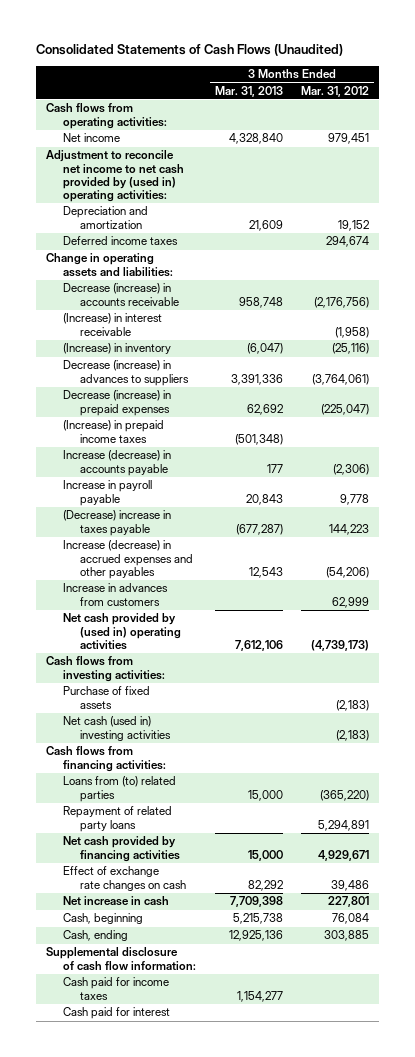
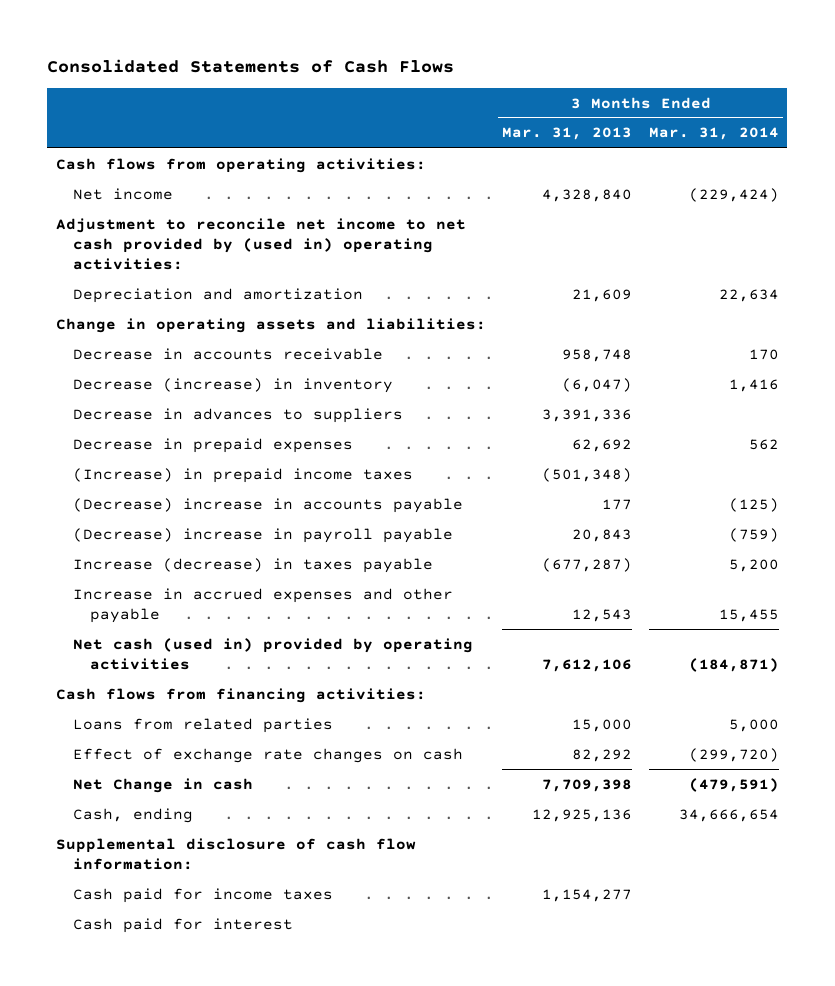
- Consolidated Statements of Cash Flows (Unaudited)
+ Consolidated Statements of Cash Flows
- | 3 Months Ended Mar. 31, 2013 | 3 Months Ended Mar. 31, 2012
+ | 3 Months Ended Mar. 31, 2013 | 3 Months Ended Mar. 31, 2014
- Deferred income taxes | | 294,674
- Decrease (increase) in accounts receivable | 958,748 | (2,176,756)
- (Increase) in interest receivable | | (1,958)
- (Increase) in inventory | (6,047) | (25,116)
- Decrease (increase) in advances to suppliers | 3,391,336 | (3,764,061)
- Decrease (increase) in prepaid expenses | 62,692 | (225,047)
+ Decrease in accounts receivable | 958,748 | 170
+ Decrease (increase) in inventory | (6,047) | 1,416
+ Decrease in advances to suppliers | 3,391,336 |
+ Decrease in prepaid expenses | 62,692 | 562
- Increase (decrease) in accounts payable | 177 | (2,306)
- Increase in payroll payable | 20,843 | 9,778
- (Decrease) increase in taxes payable | (677,287) | 144,223
- Increase (decrease) in accrued expenses and other payables | 12,543 | (54,206)
- Increase in advances from customers | | 62,999
- Net cash provided by (used in) operating activities | 7,612,106 | (4,739,173)
- Cash flows from investing activities:
- Purchase of fixed assets | | (2,183)
- Net cash (used in) investing activities | | (2,183)
+ (Decrease) increase in accounts payable | 177 | (125)
+ (Decrease) increase in payroll payable | 20,843 | (759)
+ Increase (decrease) in taxes payable | (677,287) | 5,200
+ Increase in accrued expenses and other payable | 12,543 | 15,455
+ Net cash (used in) provided by operating activities | 7,612,106 | (184,871)
- Loans from (to) related parties | 15,000 | (365,220)
- Repayment of related party loans | | 5,294,891
- Net cash provided by financing activities | 15,000 | 4,929,671
+ Loans from related parties | 15,000 | 5,000
- Net increase in cash | 7,709,398 | 227,801
- Cash, beginning | 5,215,738 | 76,084
+ Net Change in cash | 7,709,398 | (479,591)

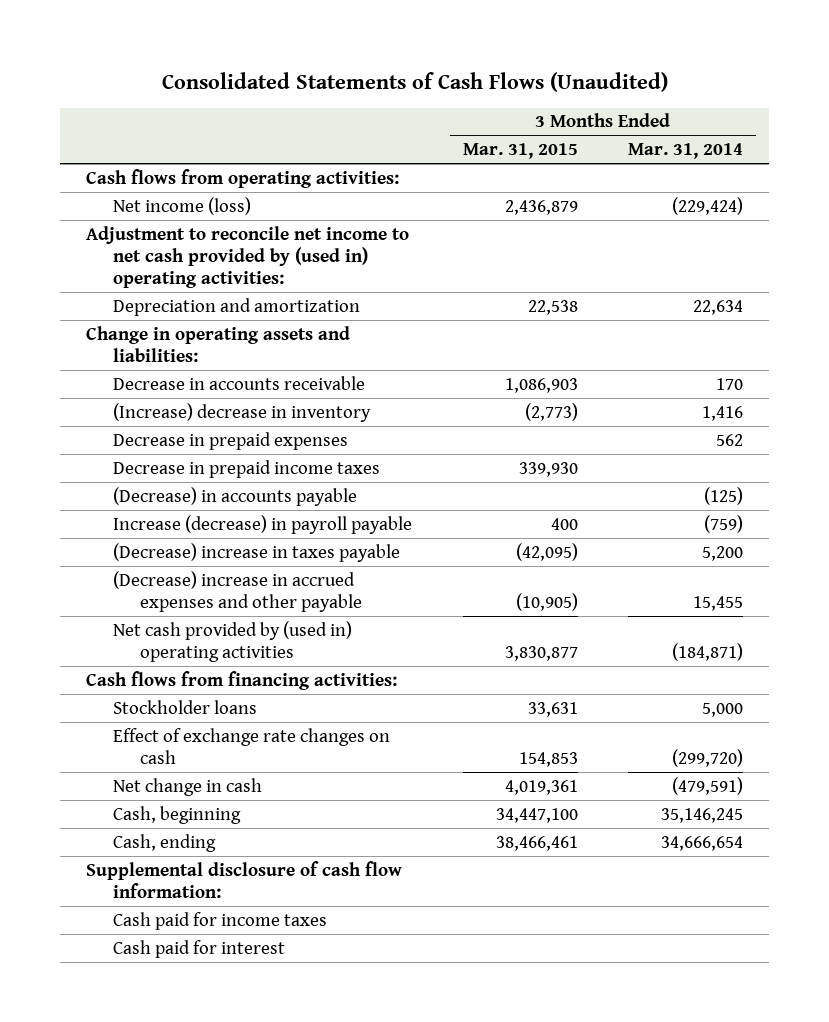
- Consolidated Statements of Cash Flows
+ Consolidated Statements of Cash Flows (Unaudited)
- | 3 Months Ended Mar. 31, 2013 | 3 Months Ended Mar. 31, 2014
+ | 3 Months Ended Mar. 31, 2015 | 3 Months Ended Mar. 31, 2014
- Net income | 4,328,840 | (229,424)
+ Net income (loss) | 2,436,879 | (229,424)
- Decrease (increase) in inventory | (6,047) | 1,416
- Decrease in advances to suppliers | 3,391,336 |
+ (Increase) decrease in inventory | (2,773) | 1,416
- (Increase) in prepaid income taxes | (501,348) |
- (Decrease) increase in accounts payable | 177 | (125)
- (Decrease) increase in payroll payable | 20,843 | (759)
- Increase (decrease) in taxes payable | (677,287) | 5,200
- Increase in accrued expenses and other payable | 12,543 | 15,455
- Net cash (used in) provided by operating activities | 7,612,106 | (184,871)
+ Decrease in prepaid income taxes | 339,930 |
+ (Decrease) in accounts payable | | (125)
+ Increase (decrease) in payroll payable | 400 | (759)
+ (Decrease) increase in taxes payable | (42,095) | 5,200
+ (Decrease) increase in accrued expenses and other payable | (10,905) | 15,455
+ Net cash provided by (used in) operating activities | 3,830,877 | (184,871)
- Loans from related parties | 15,000 | 5,000
+ Stockholder loans | 33,631 | 5,000
- Net Change in cash | 7,709,398 | (479,591)
+ Net change in cash | 4,019,361 | (479,591)
+ Cash, beginning | 34,447,100 | 35,146,245

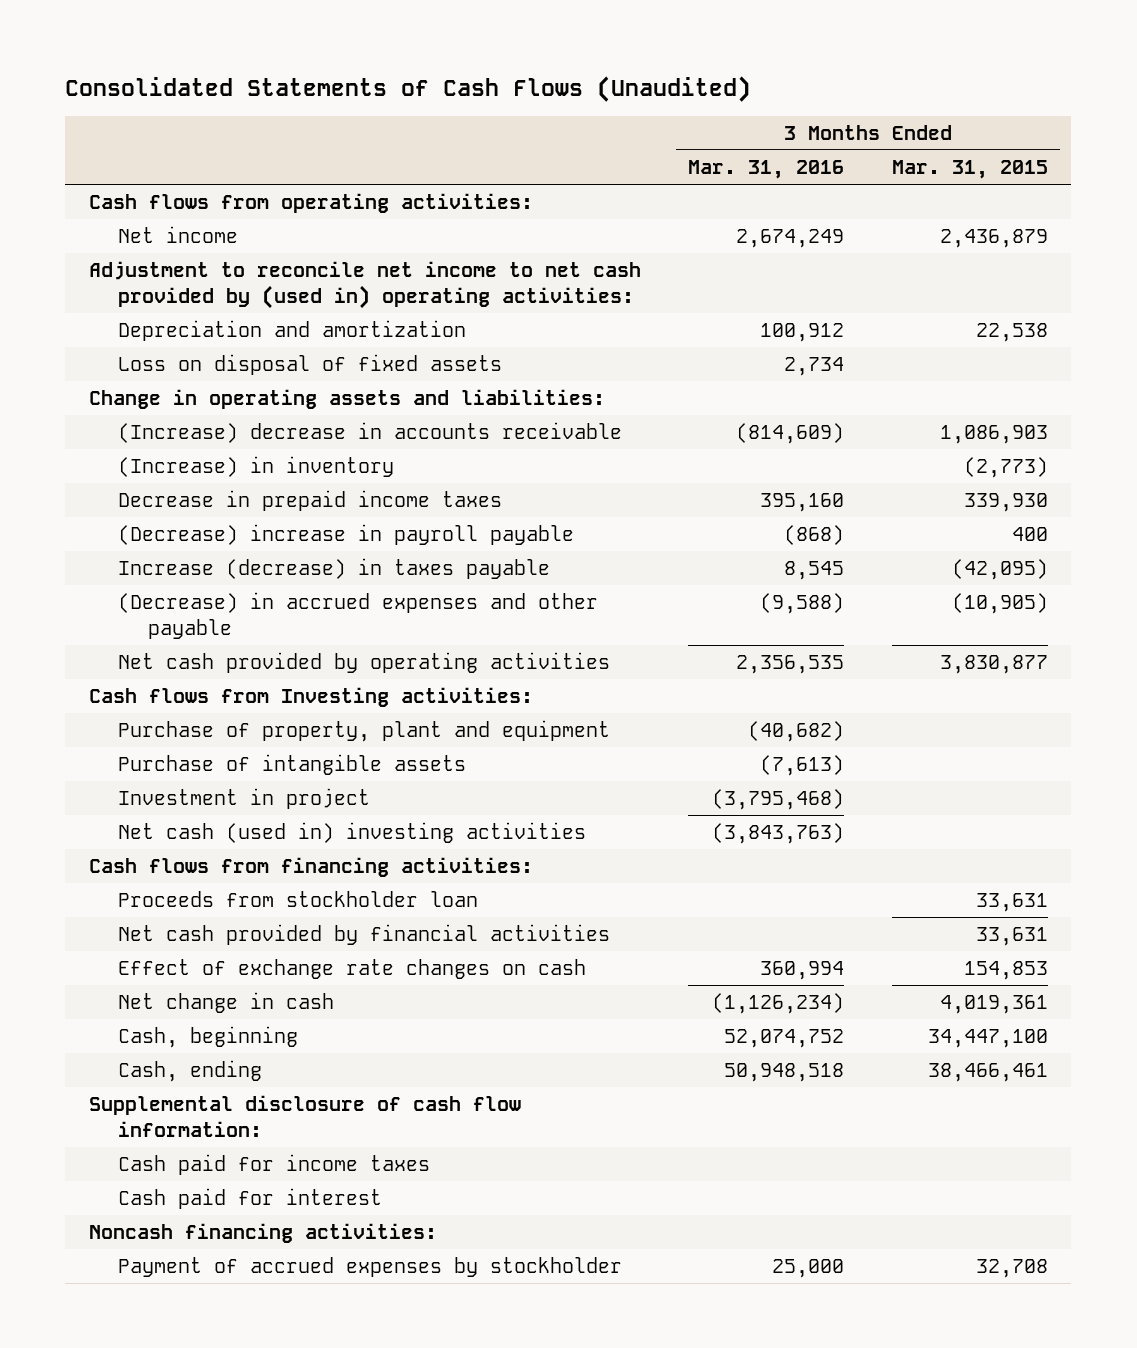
- | 3 Months Ended Mar. 31, 2015 | 3 Months Ended Mar. 31, 2014
+ | 3 Months Ended Mar. 31, 2016 | 3 Months Ended Mar. 31, 2015
- Net income (loss) | 2,436,879 | (229,424)
+ Net income | 2,674,249 | 2,436,879
+ Loss on disposal of fixed assets | 2,734 |
- Decrease in accounts receivable | 1,086,903 | 170
- (Increase) decrease in inventory | (2,773) | 1,416
- Decrease in prepaid expenses | | 562
+ (Increase) decrease in accounts receivable | (814,609) | 1,086,903
+ (Increase) in inventory | | (2,773)
- (Decrease) in accounts payable | | (125)
- Increase (decrease) in payroll payable | 400 | (759)
- (Decrease) increase in taxes payable | (42,095) | 5,200
- (Decrease) increase in accrued expenses and other payable | (10,905) | 15,455
- Net cash provided by (used in) operating activities | 3,830,877 | (184,871)
+ (Decrease) increase in payroll payable | (868) | 400
+ Increase (decrease) in taxes payable | 8,545 | (42,095)
+ (Decrease) in accrued expenses and other payable | (9,588) | (10,905)
+ Net cash provided by operating activities | 2,356,535 | 3,830,877
+ Cash flows from Investing activities:
+ Purchase of property, plant and equipment | (40,682) |
+ Purchase of intangible assets | (7,613) |
+ Investment in project | (3,795,468) |
+ Net cash (used in) investing activities | (3,843,763) |
- Stockholder loans | 33,631 | 5,000
+ Proceeds from stockholder loan | | 33,631
+ Net cash provided by financial activities | | 33,631
+ Noncash financing activities:
+ Payment of accrued expenses by stockholder | 25,000 | 32,708

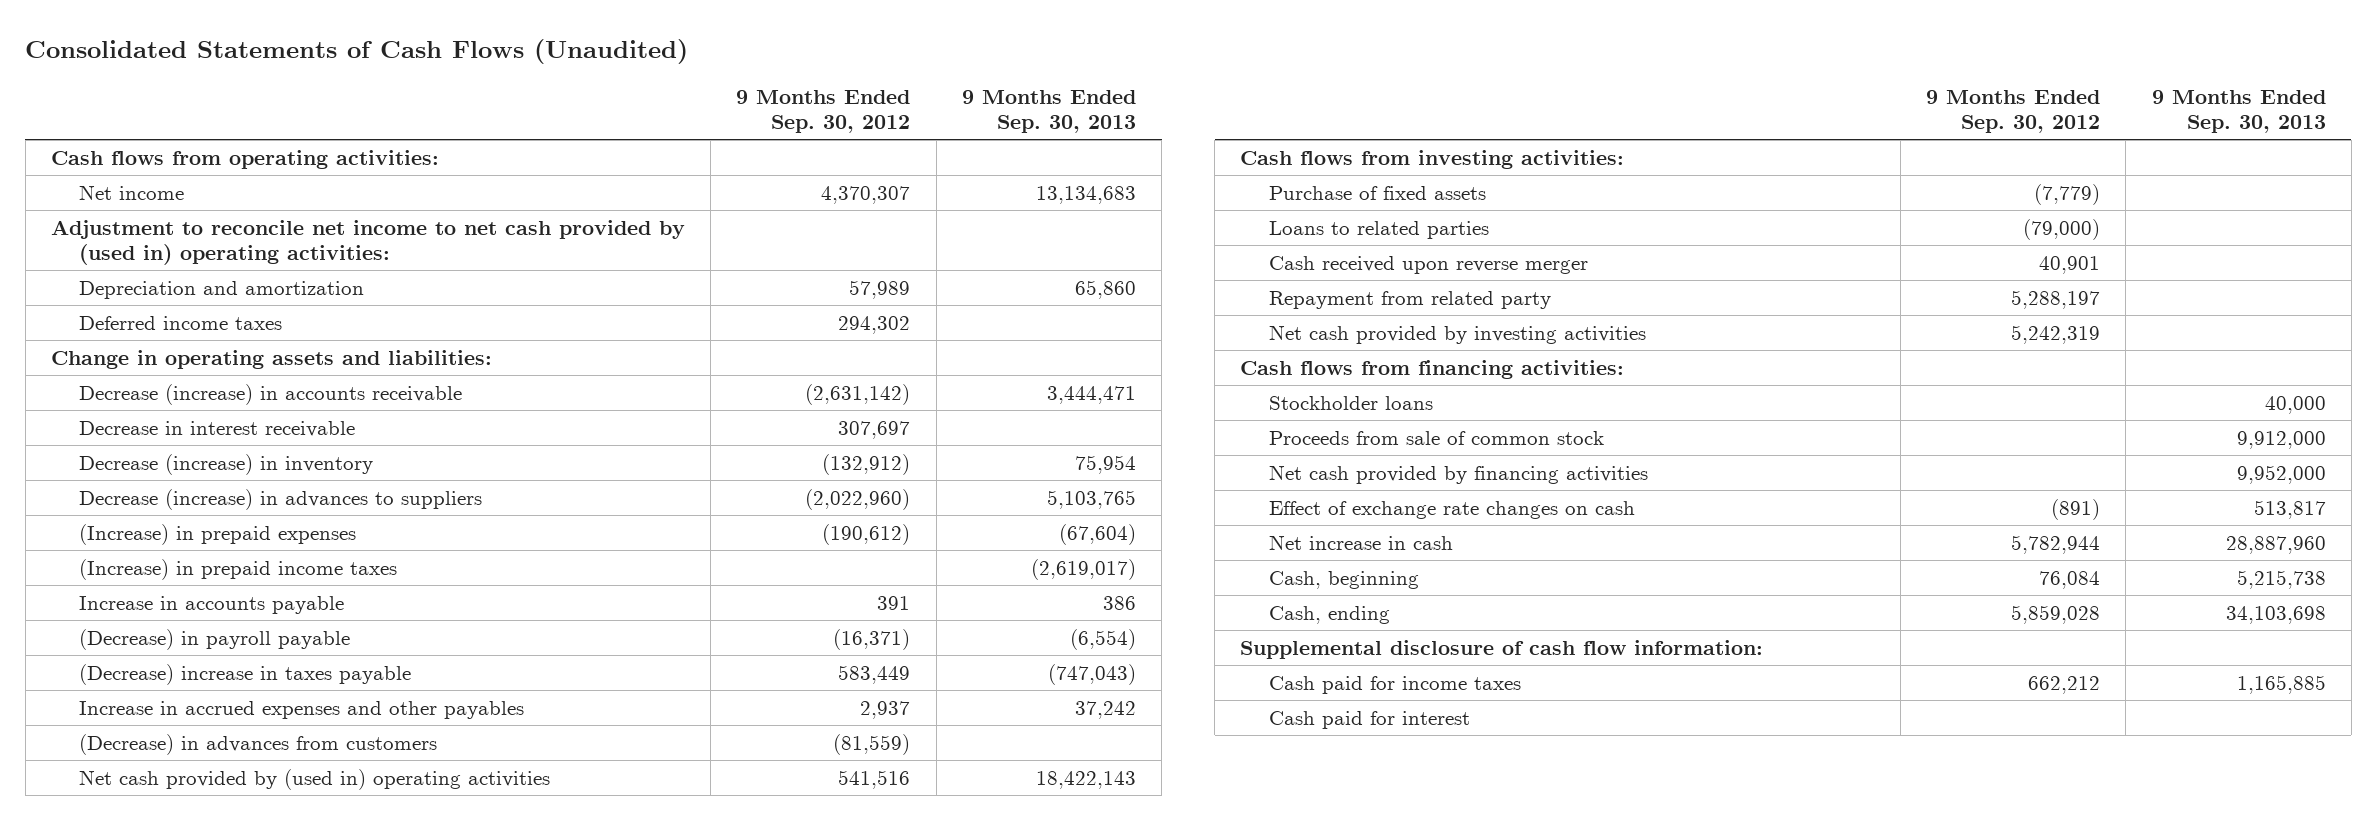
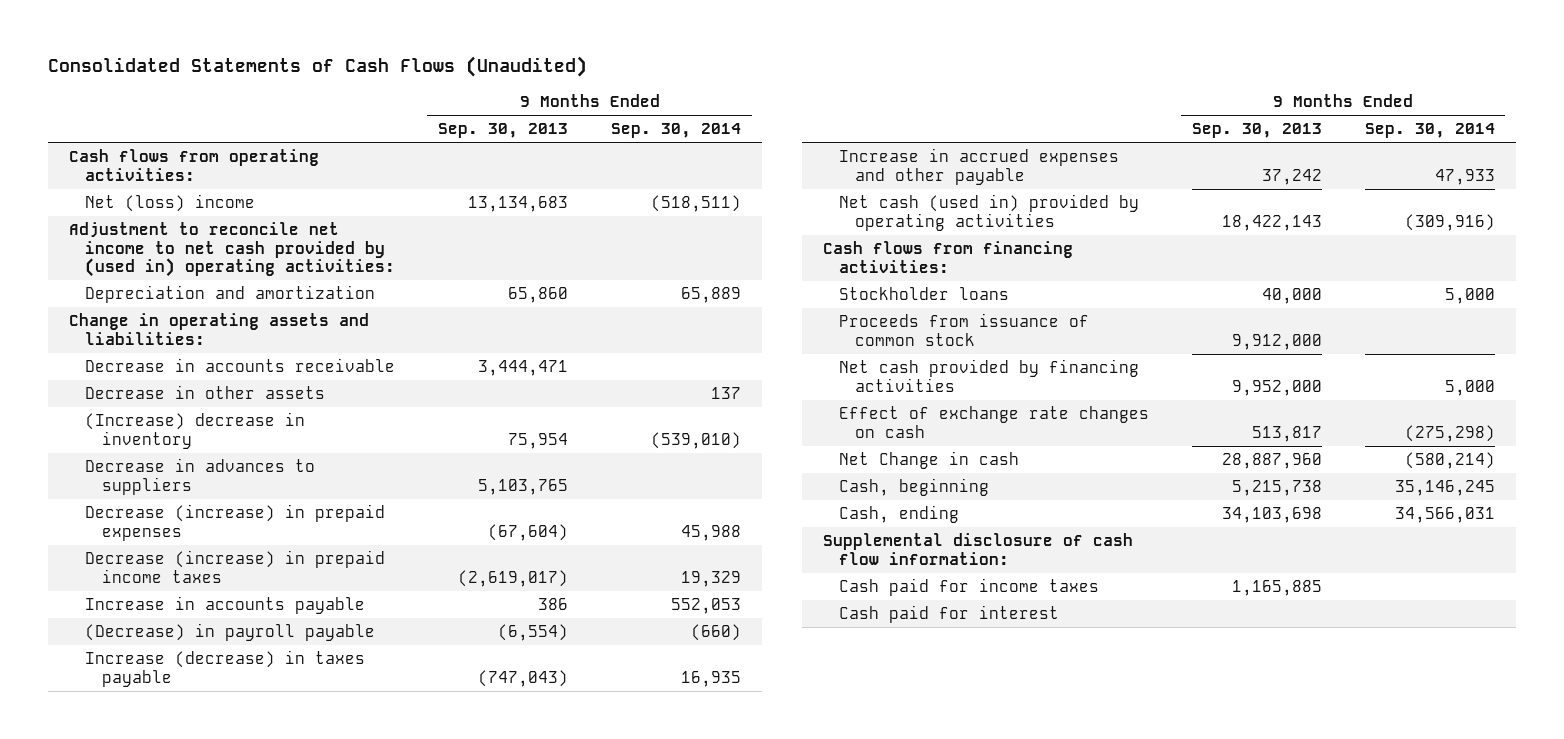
- | 9 Months Ended Sep. 30, 2012 | 9 Months Ended Sep. 30, 2013
+ | 9 Months Ended Sep. 30, 2013 | 9 Months Ended Sep. 30, 2014
- Net income | 4,370,307 | 13,134,683
+ Net (loss) income | 13,134,683 | (518,511)
- Deferred income taxes | 294,302 |
- Decrease (increase) in accounts receivable | (2,631,142) | 3,444,471
- Decrease in interest receivable | 307,697 |
- Decrease (increase) in inventory | (132,912) | 75,954
- Decrease (increase) in advances to suppliers | (2,022,960) | 5,103,765
- (Increase) in prepaid expenses | (190,612) | (67,604)
- (Increase) in prepaid income taxes | | (2,619,017)
+ Decrease in accounts receivable | 3,444,471 |
+ Decrease in other assets | | 137
+ (Increase) decrease in inventory | 75,954 | (539,010)
+ Decrease in advances to suppliers | 5,103,765 |
+ Decrease (increase) in prepaid expenses | (67,604) | 45,988
+ Decrease (increase) in prepaid income taxes | (2,619,017) | 19,329
- (Decrease) increase in taxes payable | 583,449 | (747,043)
- Increase in accrued expenses and other payables | 2,937 | 37,242
- (Decrease) in advances from customers | (81,559) |
- Net cash provided by (used in) operating activities | 541,516 | 18,422,143
- Cash flows from investing activities:
- Purchase of fixed assets | (7,779) |
- Loans to related parties | (79,000) |
- Cash received upon reverse merger | 40,901 |
- Repayment from related party | 5,288,197 |
- Net cash provided by investing activities | 5,242,319 |
+ Increase (decrease) in taxes payable | (747,043) | 16,935
+ Increase in accrued expenses and other payable | 37,242 | 47,933
+ Net cash (used in) provided by operating activities | 18,422,143 | (309,916)
- Proceeds from sale of common stock | | 9,912,000
+ Proceeds from issuance of common stock | 9,912,000 |
- Net increase in cash | 5,782,944 | 28,887,960
+ Net Change in cash | 28,887,960 | (580,214)

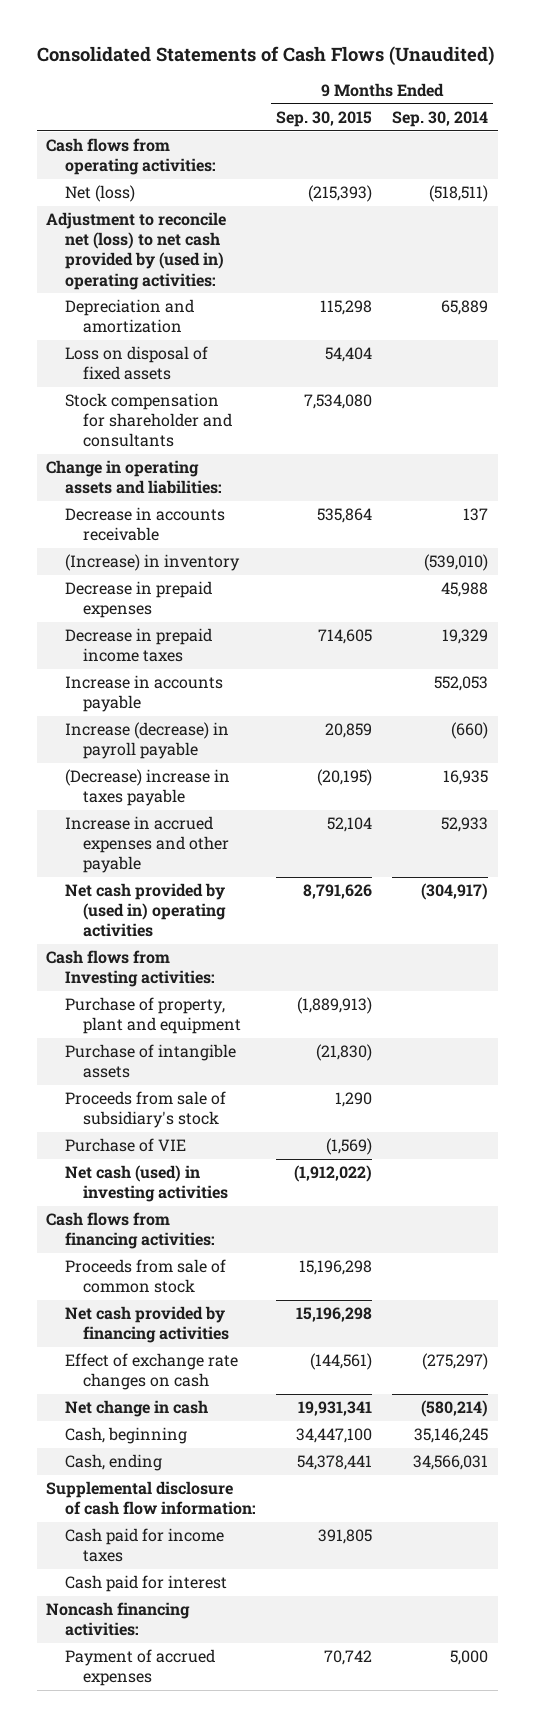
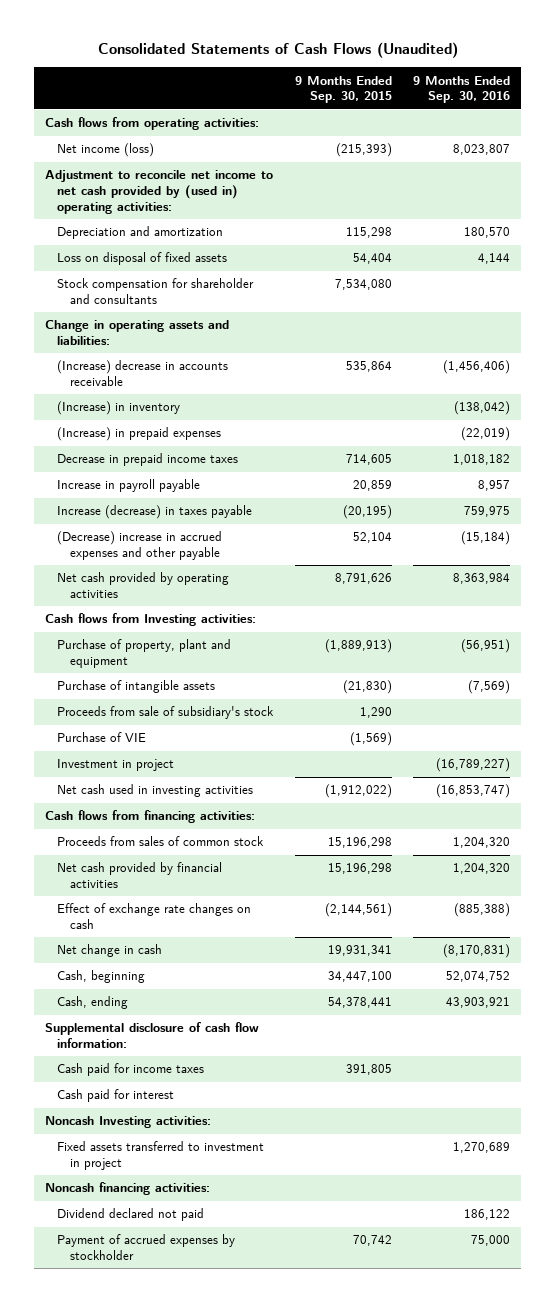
- | 9 Months Ended Sep. 30, 2015 | 9 Months Ended Sep. 30, 2014
+ | 9 Months Ended Sep. 30, 2015 | 9 Months Ended Sep. 30, 2016
- Net (loss) | (215,393) | (518,511)
- Adjustment to reconcile net (loss) to net cash provided by (used in) operating activities:
+ Net income (loss) | (215,393) | 8,023,807
+ Adjustment to reconcile net income to net cash provided by (used in) operating activities:
- Decrease in accounts receivable | 535,864 | 137
+ (Increase) decrease in accounts receivable | 535,864 | (1,456,406)
- Decrease in prepaid expenses | | 45,988
+ (Increase) in prepaid expenses | | (22,019)
- Increase in accounts payable | | 552,053
- Increase (decrease) in payroll payable | 20,859 | (660)
- (Decrease) increase in taxes payable | (20,195) | 16,935
- Increase in accrued expenses and other payable | 52,104 | 52,933
- Net cash provided by (used in) operating activities | 8,791,626 | (304,917)
+ Increase in payroll payable | 20,859 | 8,957
+ Increase (decrease) in taxes payable | (20,195) | 759,975
+ (Decrease) increase in accrued expenses and other payable | 52,104 | (15,184)
+ Net cash provided by operating activities | 8,791,626 | 8,363,984
- Net cash (used) in investing activities | (1,912,022) |
+ Investment in project | | (16,789,227)
+ Net cash used in investing activities | (1,912,022) | (16,853,747)
- Proceeds from sale of common stock | 15,196,298 |
- Net cash provided by financing activities | 15,196,298 |
- Effect of exchange rate changes on cash | (144,561) | (275,297)
+ Proceeds from sales of common stock | 15,196,298 | 1,204,320
+ Net cash provided by financial activities | 15,196,298 | 1,204,320
+ Effect of exchange rate changes on cash | (2,144,561) | (885,388)
+ Noncash Investing activities:
+ Fixed assets transferred to investment in project | | 1,270,689
- Payment of accrued expenses | 70,742 | 5,000
+ Dividend declared not paid | | 186,122
+ Payment of accrued expenses by stockholder | 70,742 | 75,000

